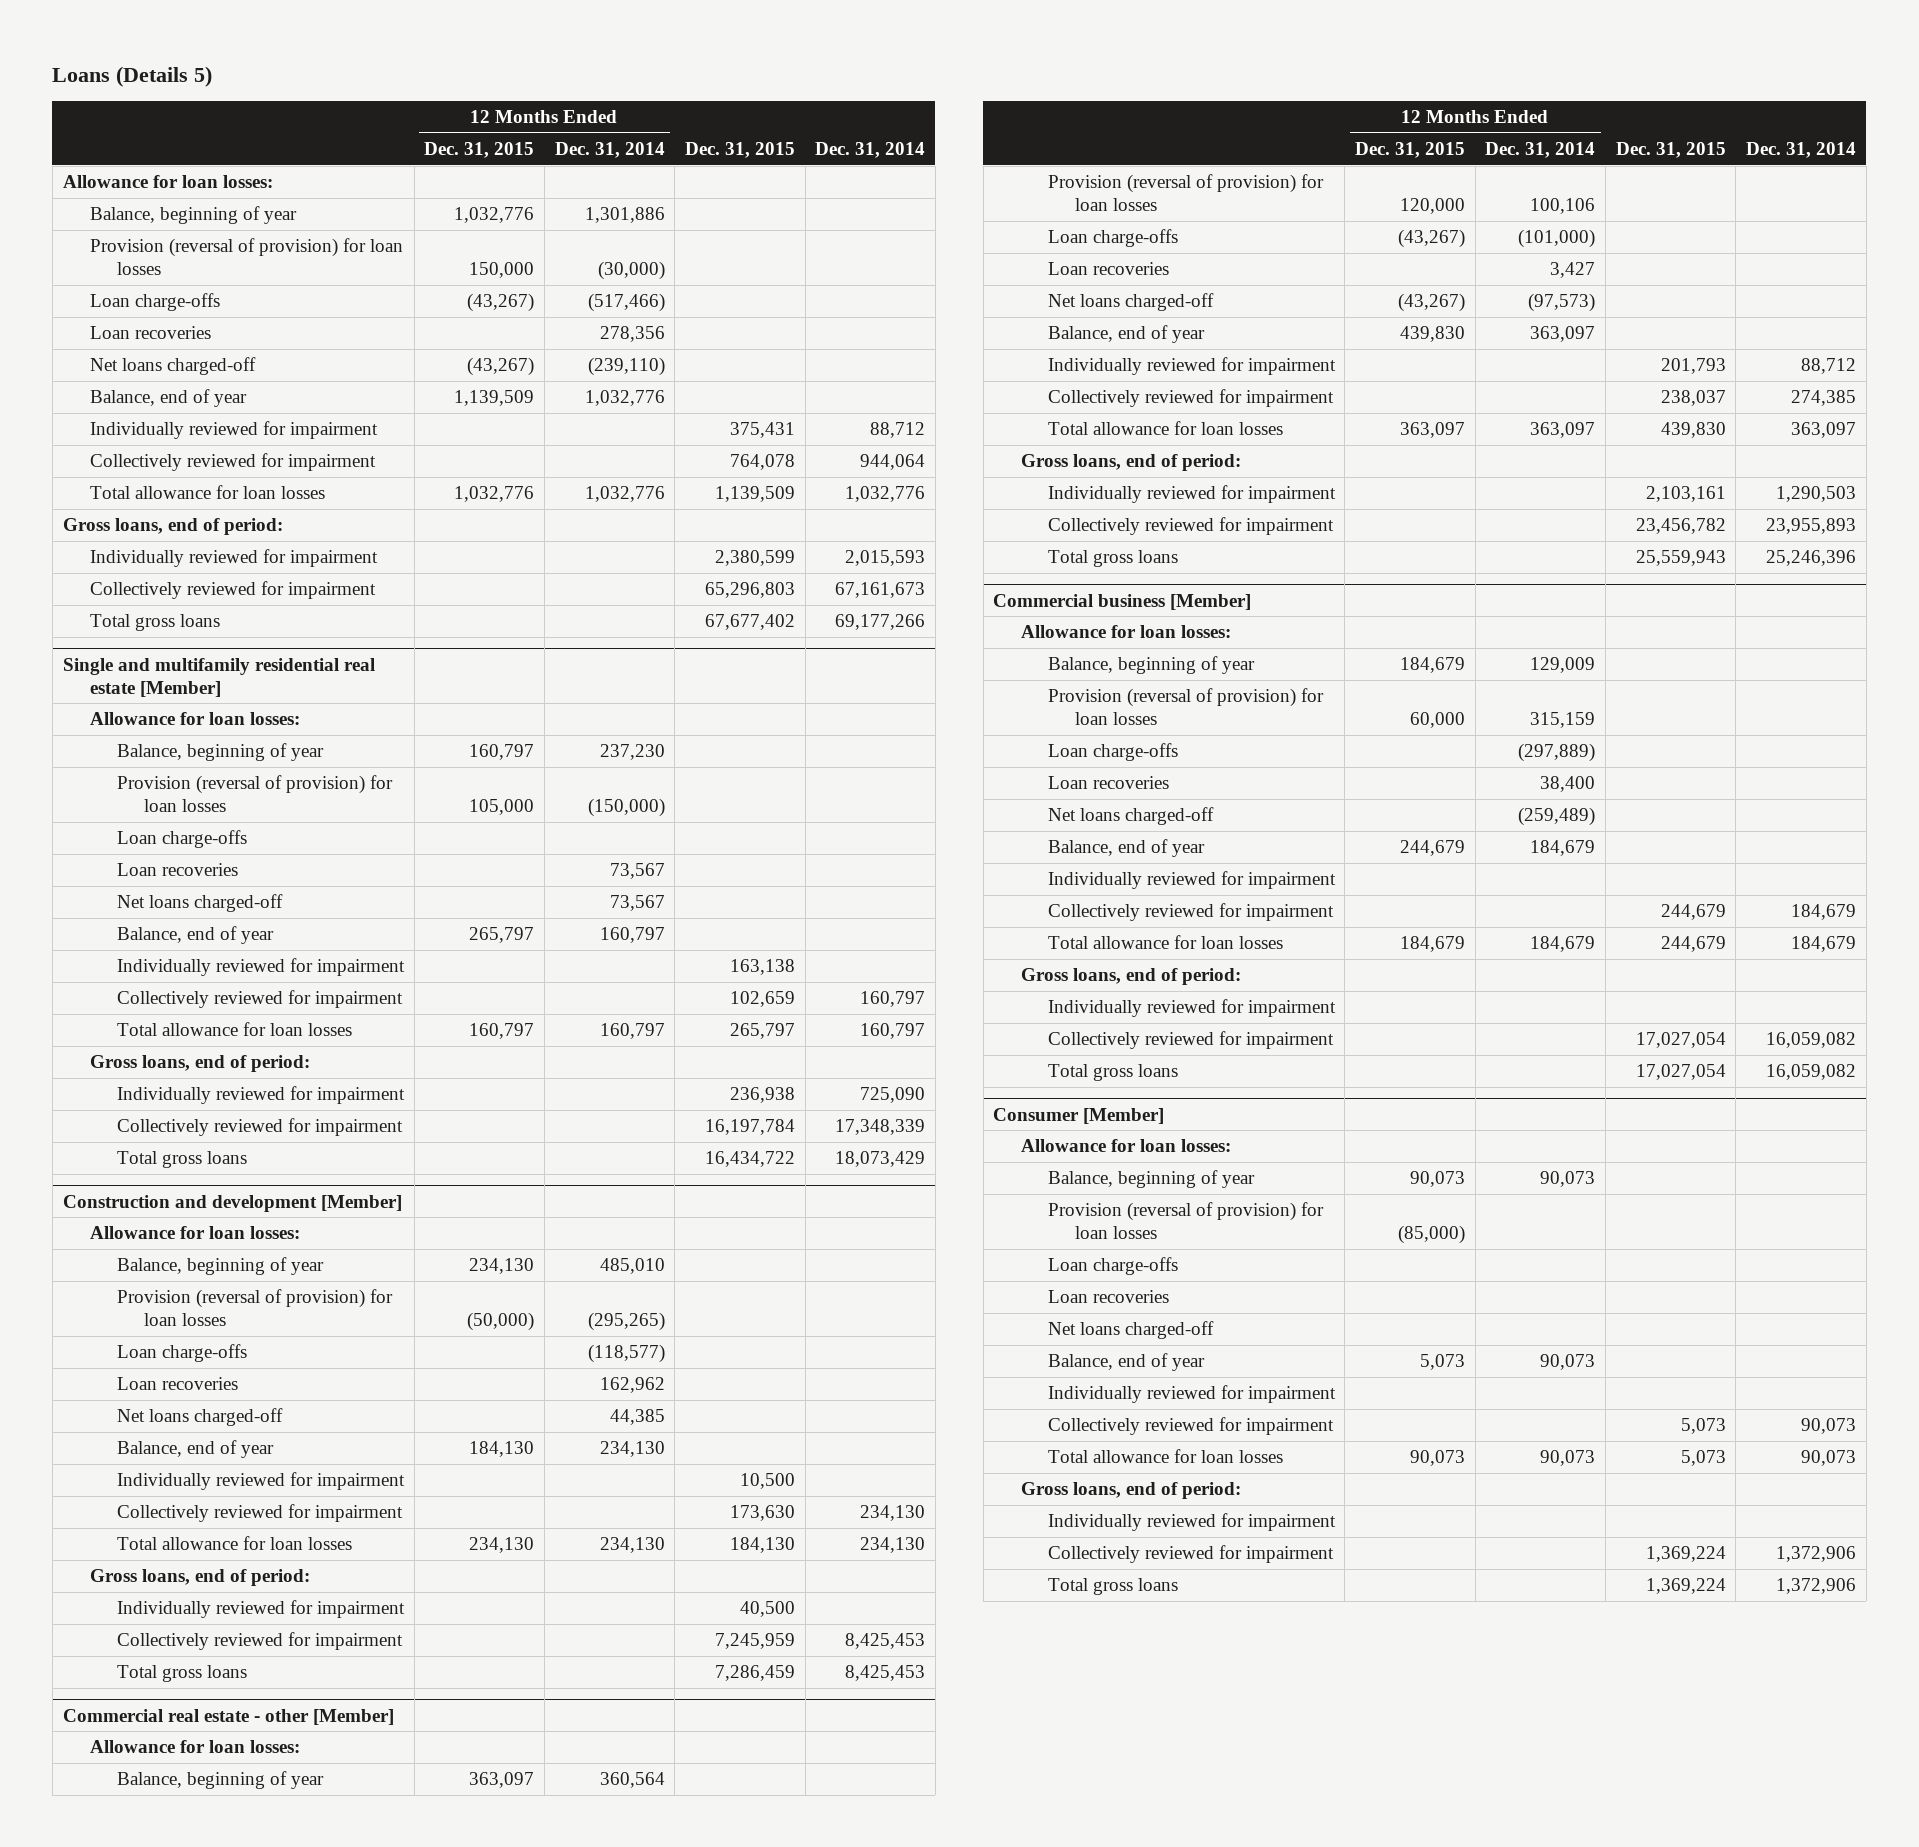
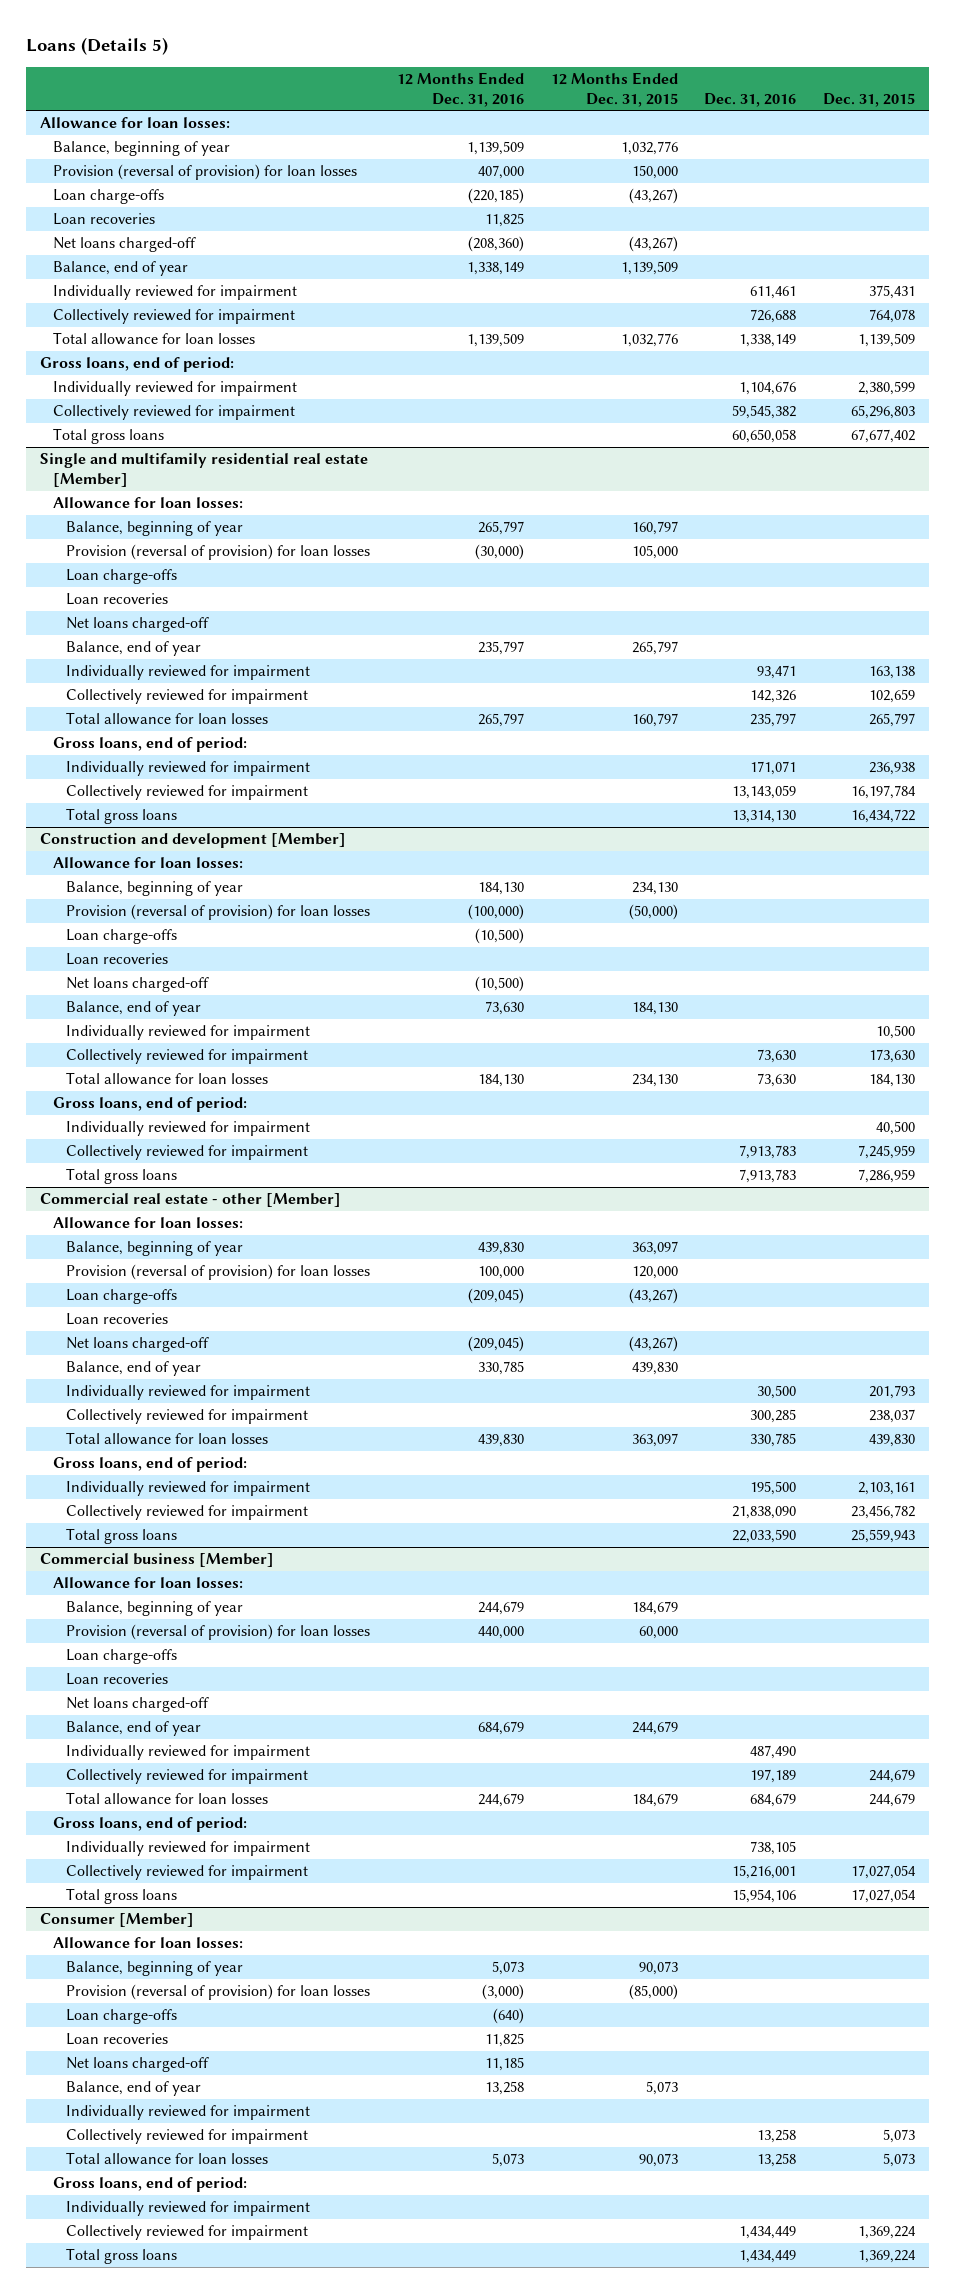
- | 12 Months Ended Dec. 31, 2015 | 12 Months Ended Dec. 31, 2014 | Dec. 31, 2015 | Dec. 31, 2014
+ | 12 Months Ended Dec. 31, 2016 | 12 Months Ended Dec. 31, 2015 | Dec. 31, 2016 | Dec. 31, 2015
@ Construction and development [Member]
- Total gross loans | | | 7,286,459 | 8,425,453
+ Total gross loans | | | 7,913,783 | 7,286,959

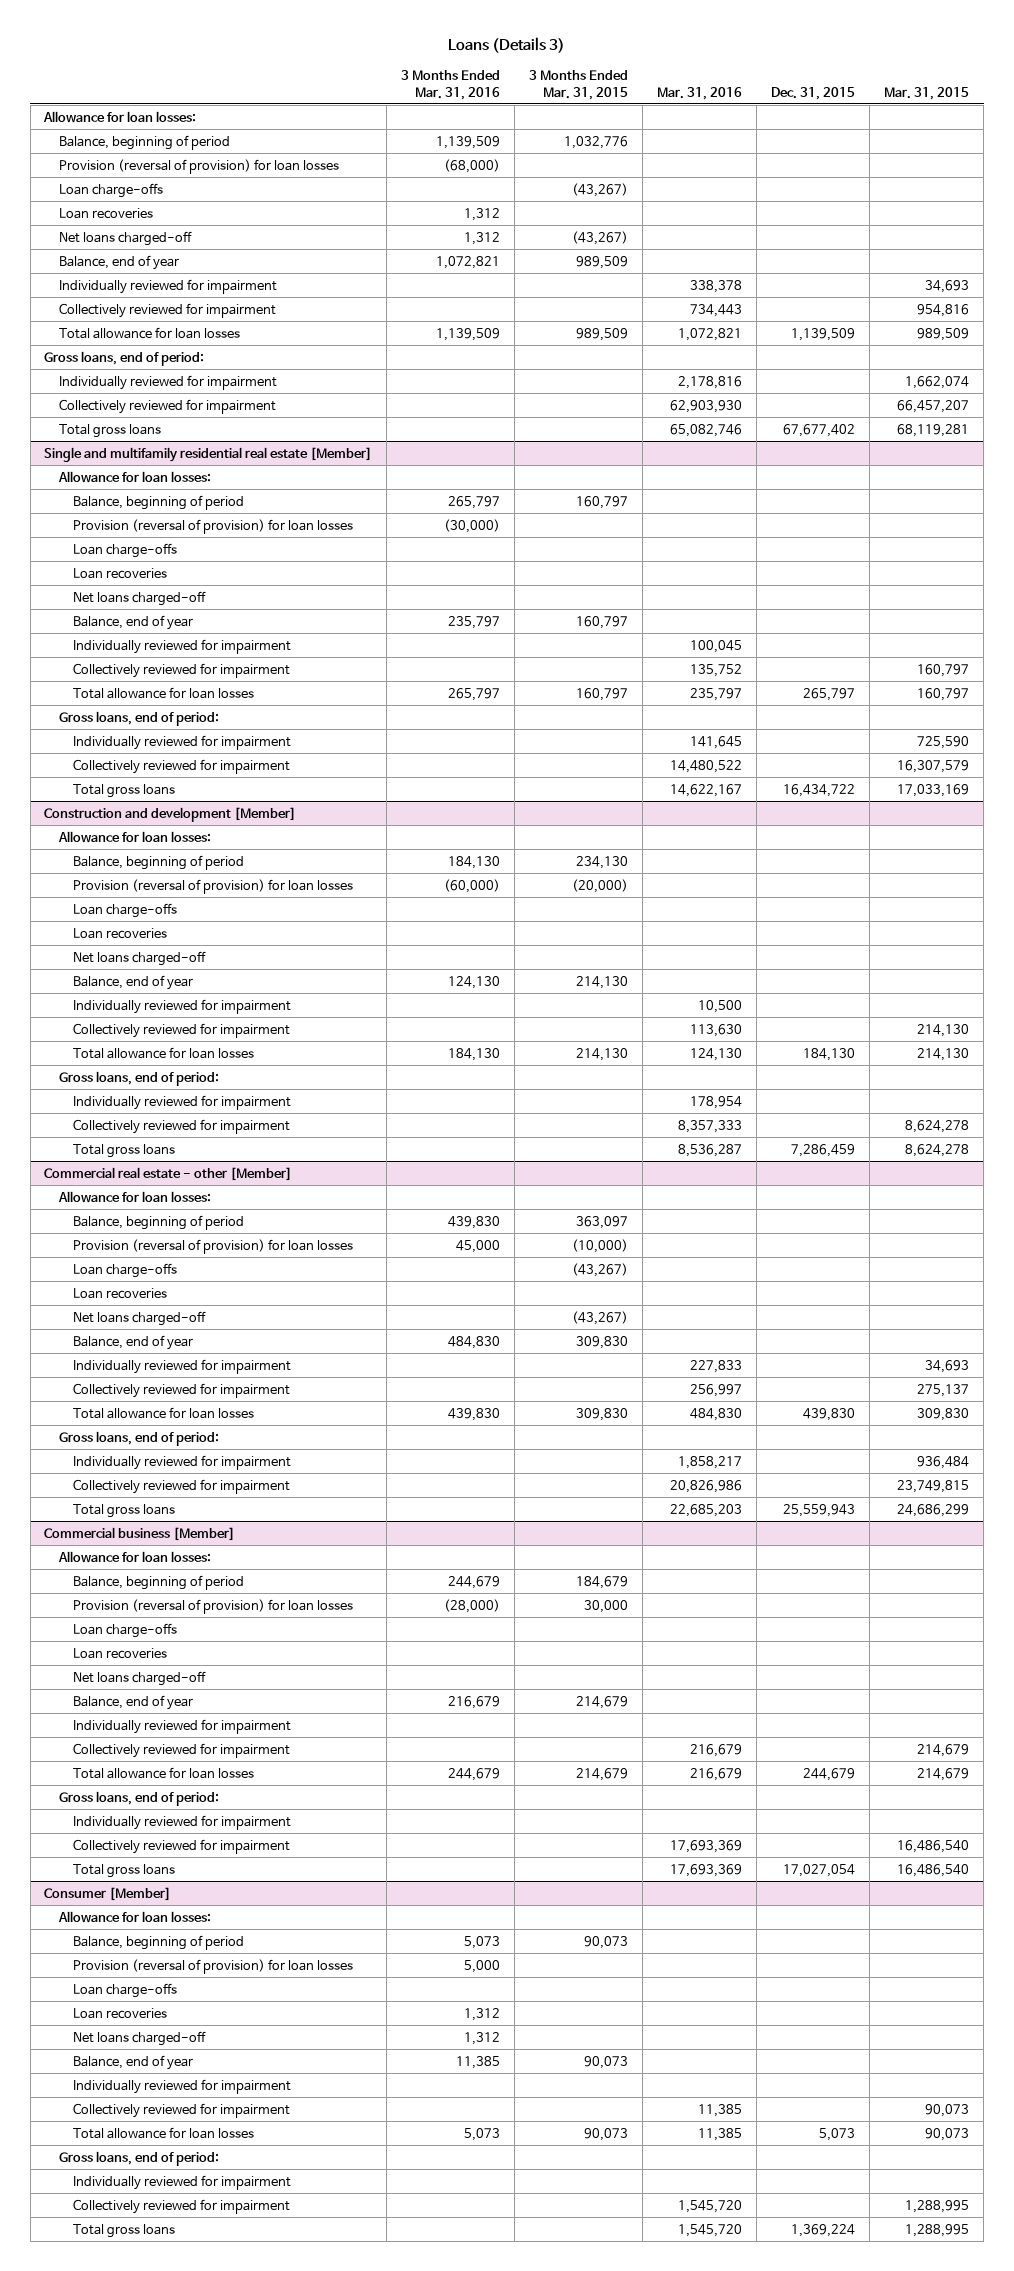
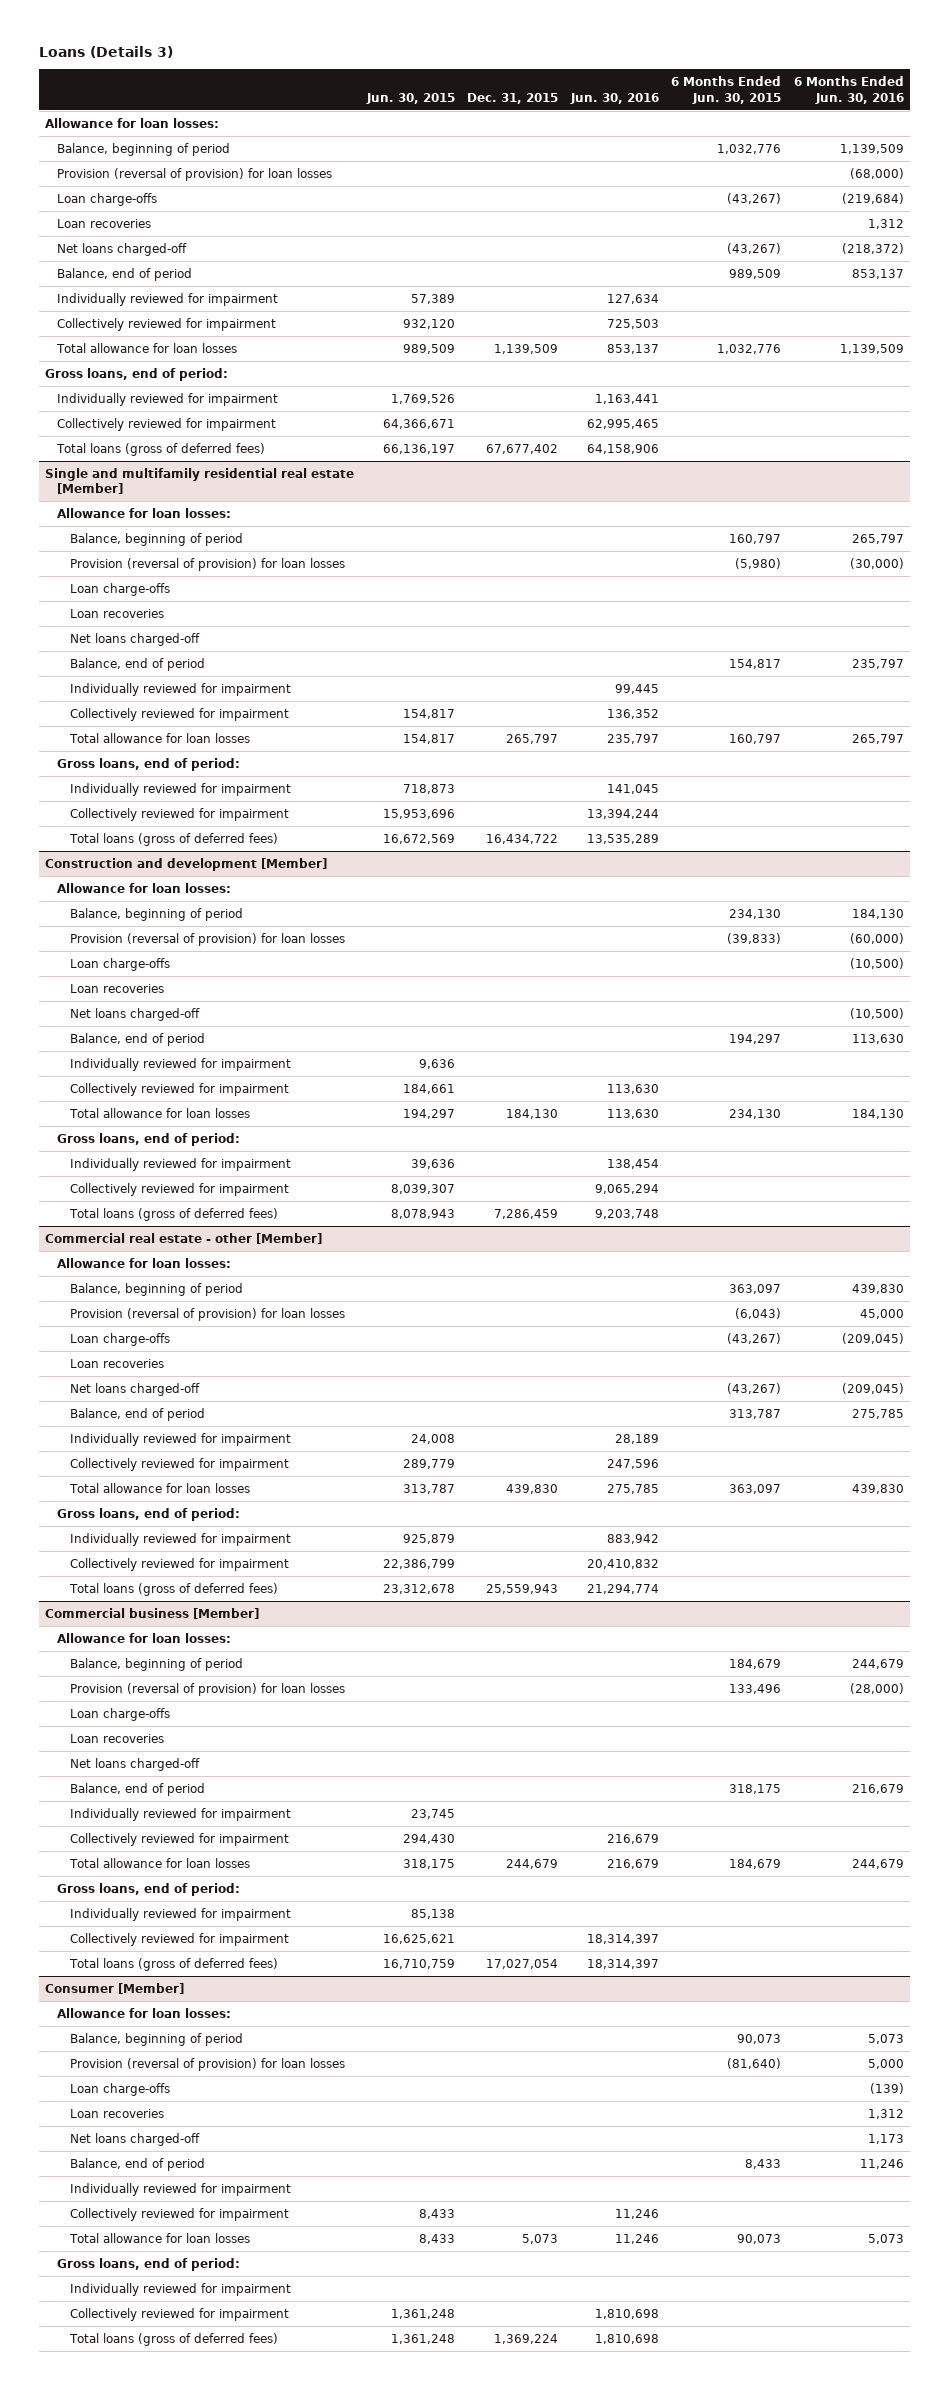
- | 3 Months Ended Mar. 31, 2016 | 3 Months Ended Mar. 31, 2015 | Mar. 31, 2016 | Dec. 31, 2015 | Mar. 31, 2015
+ | Jun. 30, 2015 | Dec. 31, 2015 | Jun. 30, 2016 | 6 Months Ended Jun. 30, 2015 | 6 Months Ended Jun. 30, 2016
- Balance, end of year | 1,072,821 | 989,509 | | |
+ Balance, end of period | | | | 989,509 | 853,137
- Total gross loans | | | 65,082,746 | 67,677,402 | 68,119,281
+ Total loans (gross of deferred fees) | 66,136,197 | 67,677,402 | 64,158,906 | |
@ Single and multifamily residential real estate [Member]
- Balance, end of year | 235,797 | 160,797 | | |
+ Balance, end of period | | | | 154,817 | 235,797
- Total gross loans | | | 14,622,167 | 16,434,722 | 17,033,169
+ Total loans (gross of deferred fees) | 16,672,569 | 16,434,722 | 13,535,289 | |
@ Construction and development [Member]
- Balance, end of year | 124,130 | 214,130 | | |
+ Balance, end of period | | | | 194,297 | 113,630
- Total gross loans | | | 8,536,287 | 7,286,459 | 8,624,278
+ Total loans (gross of deferred fees) | 8,078,943 | 7,286,459 | 9,203,748 | |
@ Commercial real estate - other [Member]
- Balance, end of year | 484,830 | 309,830 | | |
+ Balance, end of period | | | | 313,787 | 275,785
- Total gross loans | | | 22,685,203 | 25,559,943 | 24,686,299
+ Total loans (gross of deferred fees) | 23,312,678 | 25,559,943 | 21,294,774 | |
@ Commercial business [Member]
- Balance, end of year | 216,679 | 214,679 | | |
+ Balance, end of period | | | | 318,175 | 216,679
- Total gross loans | | | 17,693,369 | 17,027,054 | 16,486,540
+ Total loans (gross of deferred fees) | 16,710,759 | 17,027,054 | 18,314,397 | |
@ Consumer [Member]
- Balance, end of year | 11,385 | 90,073 | | |
+ Balance, end of period | | | | 8,433 | 11,246
- Total gross loans | | | 1,545,720 | 1,369,224 | 1,288,995
+ Total loans (gross of deferred fees) | 1,361,248 | 1,369,224 | 1,810,698 | |

